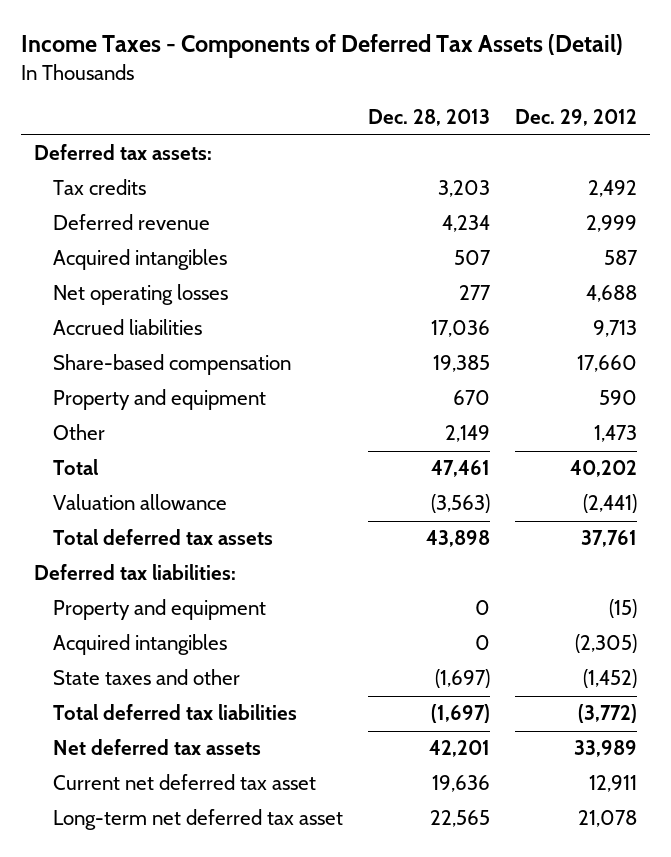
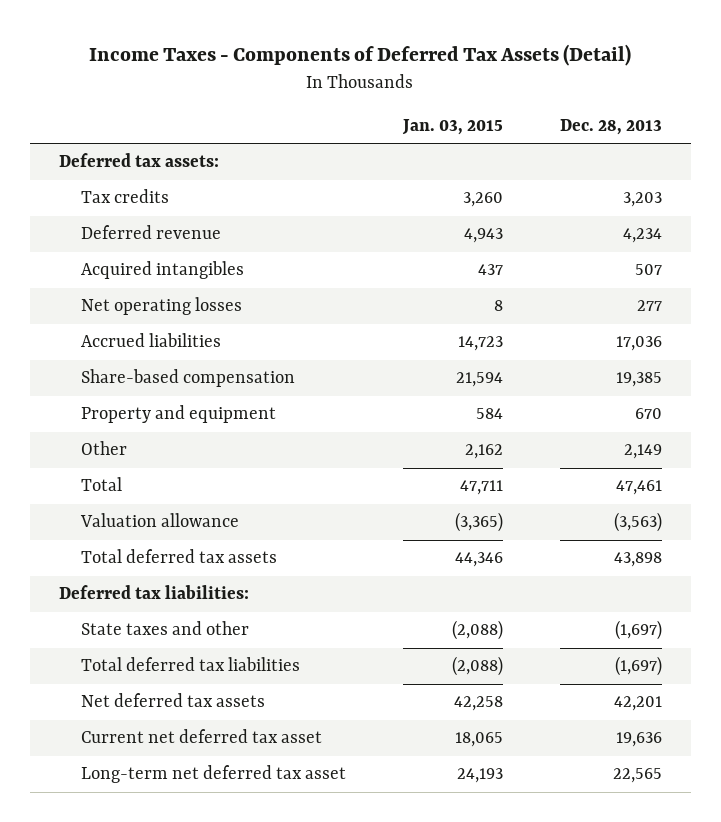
- | Dec. 28, 2013 | Dec. 29, 2012
+ | Jan. 03, 2015 | Dec. 28, 2013
- Property and equipment | 0 | (15)
- Acquired intangibles | 0 | (2,305)

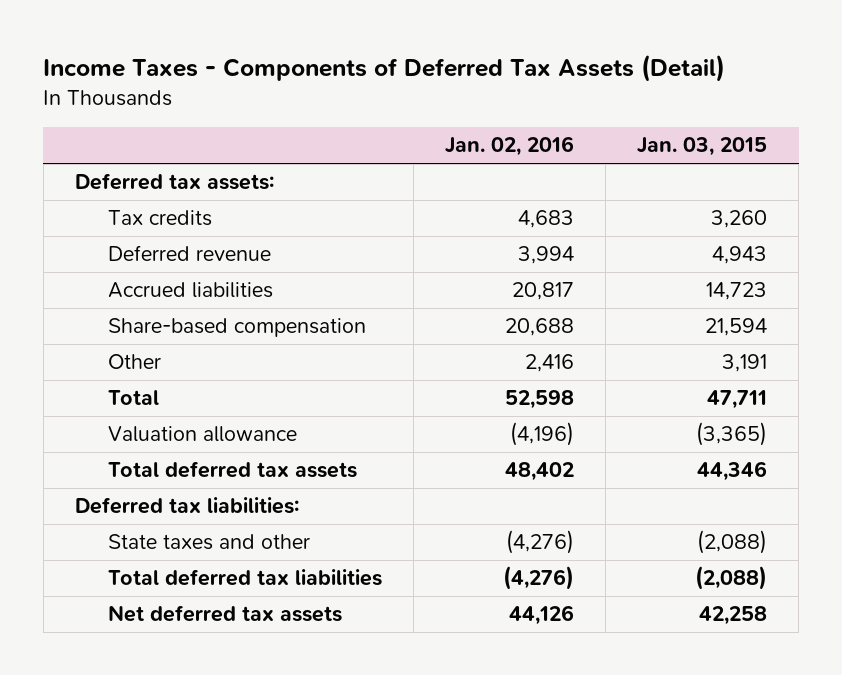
- | Jan. 03, 2015 | Dec. 28, 2013
+ | Jan. 02, 2016 | Jan. 03, 2015
- Acquired intangibles | 437 | 507
- Net operating losses | 8 | 277
- Property and equipment | 584 | 670
- Other | 2,162 | 2,149
+ Other | 2,416 | 3,191
- Current net deferred tax asset | 18,065 | 19,636
- Long-term net deferred tax asset | 24,193 | 22,565

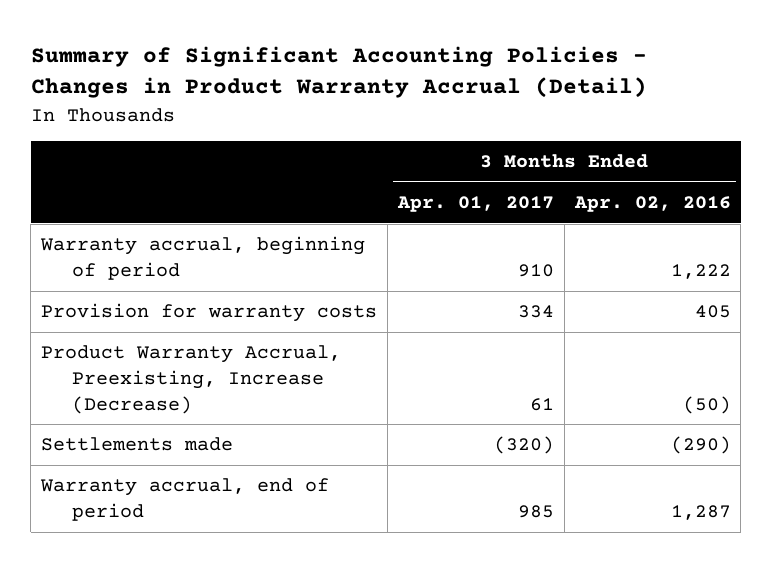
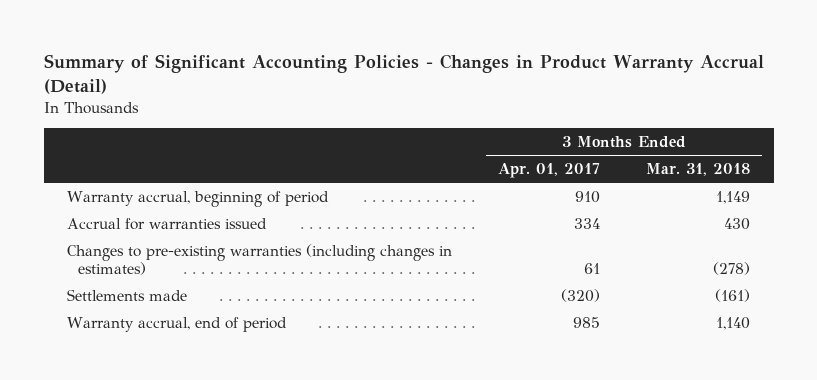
- | 3 Months Ended Apr. 01, 2017 | 3 Months Ended Apr. 02, 2016
+ | 3 Months Ended Apr. 01, 2017 | 3 Months Ended Mar. 31, 2018
- Provision for warranty costs | 334 | 405
- Product Warranty Accrual, Preexisting, Increase (Decrease) | 61 | (50)
+ Accrual for warranties issued | 334 | 430
+ Changes to pre-existing warranties (including changes in estimates) | 61 | (278)

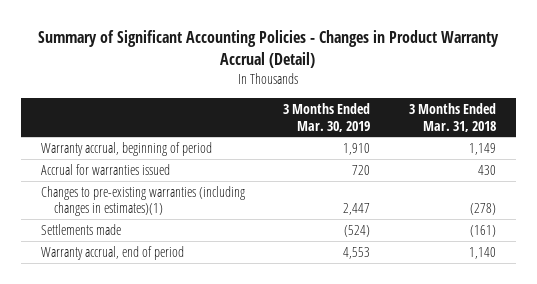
- | 3 Months Ended Apr. 01, 2017 | 3 Months Ended Mar. 31, 2018
+ | 3 Months Ended Mar. 30, 2019 | 3 Months Ended Mar. 31, 2018
- Changes to pre-existing warranties (including changes in estimates) | 61 | (278)
+ Changes to pre-existing warranties (including changes in estimates)(1) | 2,447 | (278)

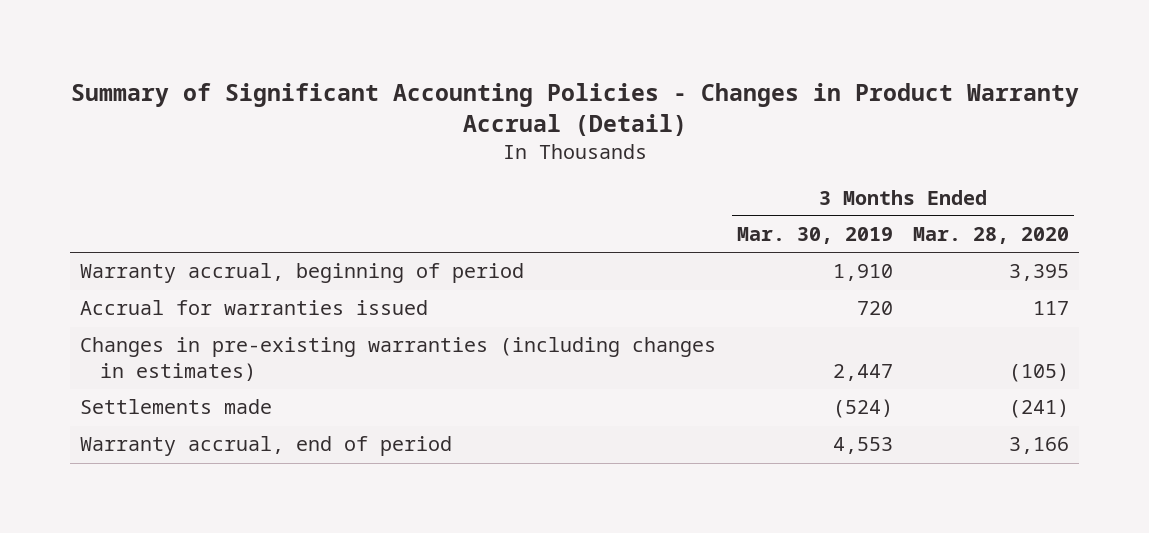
- | 3 Months Ended Mar. 30, 2019 | 3 Months Ended Mar. 31, 2018
+ | 3 Months Ended Mar. 30, 2019 | 3 Months Ended Mar. 28, 2020
- Changes to pre-existing warranties (including changes in estimates)(1) | 2,447 | (278)
+ Changes in pre-existing warranties (including changes in estimates) | 2,447 | (105)

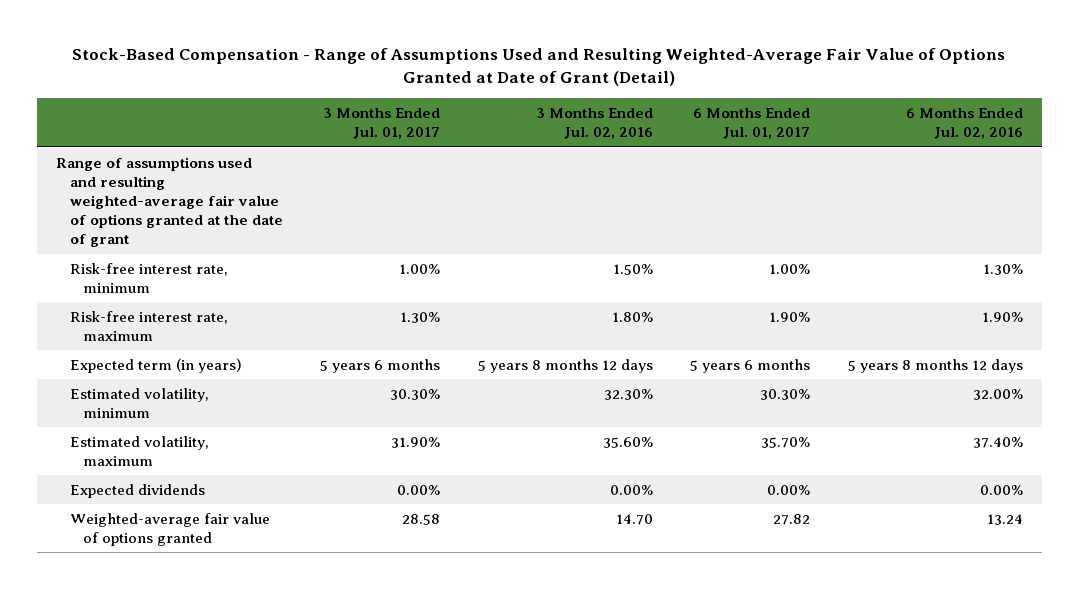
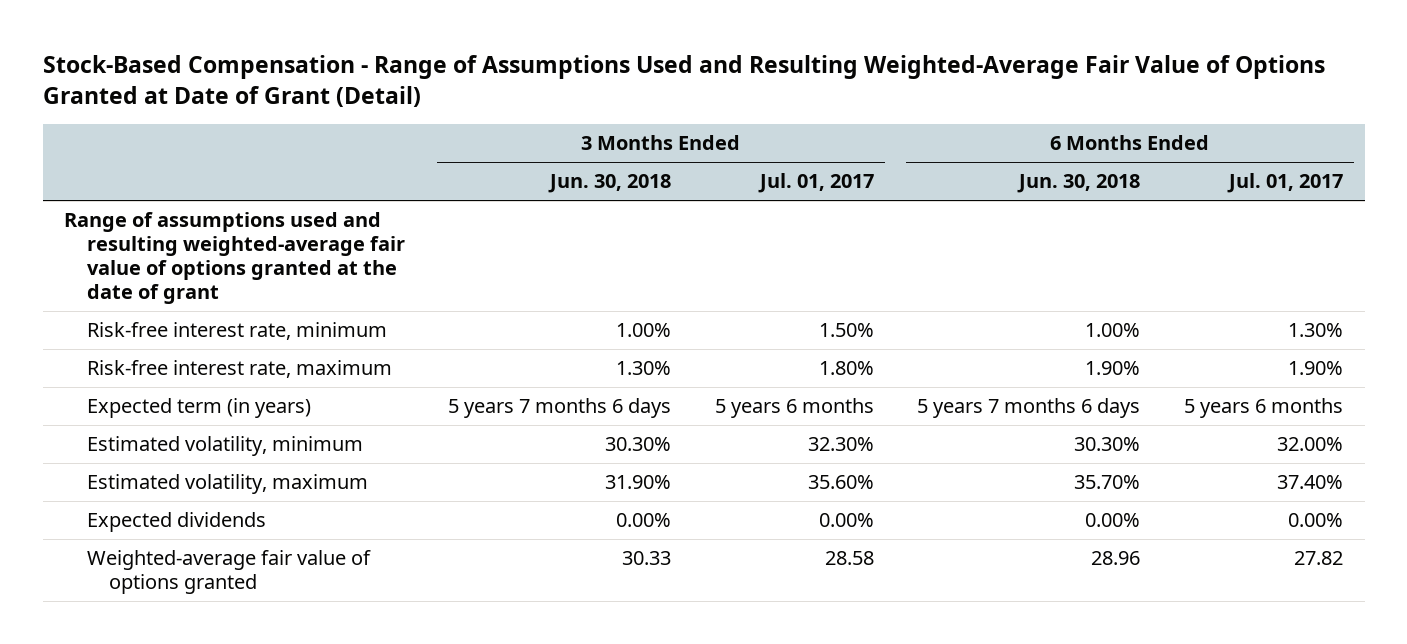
- | 3 Months Ended Jul. 01, 2017 | 3 Months Ended Jul. 02, 2016 | 6 Months Ended Jul. 01, 2017 | 6 Months Ended Jul. 02, 2016
+ | 3 Months Ended Jun. 30, 2018 | 3 Months Ended Jul. 01, 2017 | 6 Months Ended Jun. 30, 2018 | 6 Months Ended Jul. 01, 2017
- Risk-free interest rate, minimum | 1.00% | 1.50% | 1.00% | 1.30%
- Risk-free interest rate, maximum | 1.30% | 1.80% | 1.90% | 1.90%
+ Risk-free interest rate, minimum | 1.00% | 1.50% | 1.00% | 1.30%
+ Risk-free interest rate, maximum | 1.30% | 1.80% | 1.90% | 1.90%
- Estimated volatility, minimum | 30.30% | 32.30% | 30.30% | 32.00%
- Estimated volatility, maximum | 31.90% | 35.60% | 35.70% | 37.40%
+ Estimated volatility, minimum | 30.30% | 32.30% | 30.30% | 32.00%
+ Estimated volatility, maximum | 31.90% | 35.60% | 35.70% | 37.40%

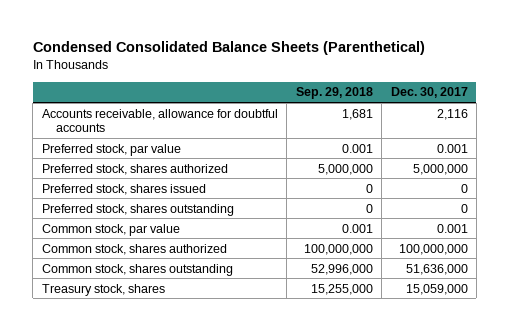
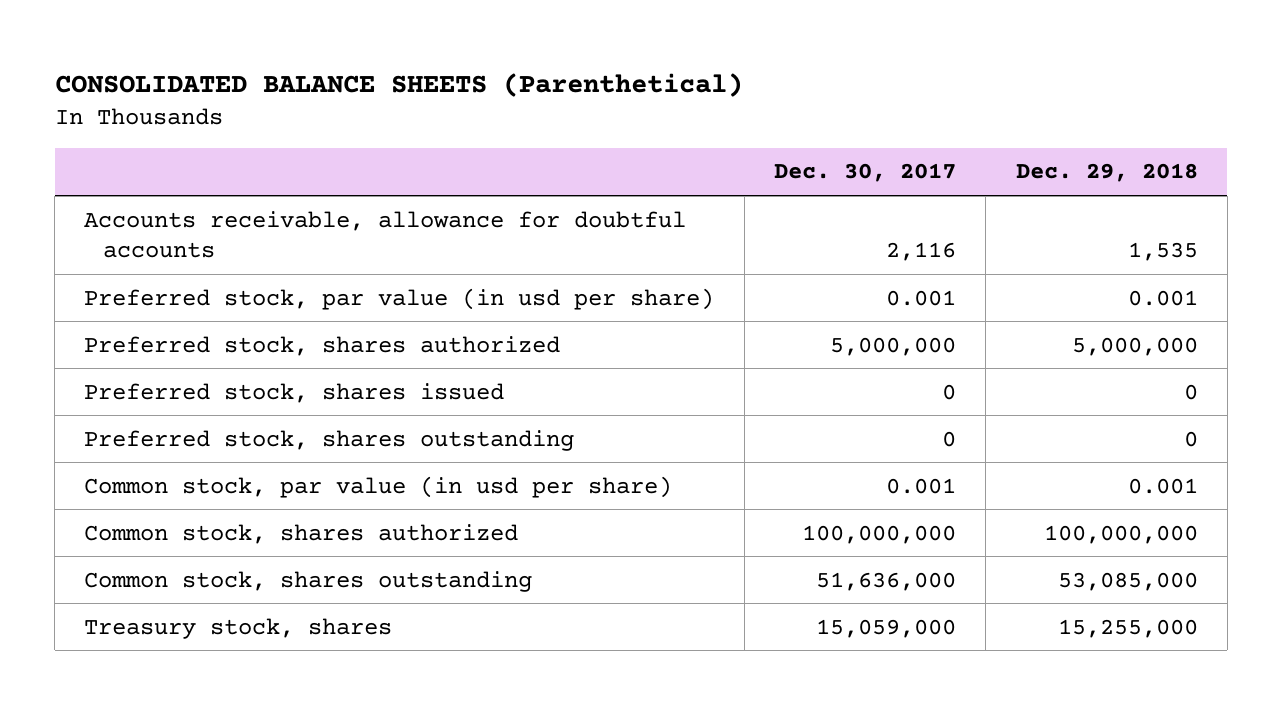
- Condensed Consolidated Balance Sheets (Parenthetical)
+ CONSOLIDATED BALANCE SHEETS (Parenthetical)
- | Sep. 29, 2018 | Dec. 30, 2017
+ | Dec. 30, 2017 | Dec. 29, 2018
- Preferred stock, par value | 0.001 | 0.001
+ Preferred stock, par value (in usd per share) | 0.001 | 0.001
- Common stock, par value | 0.001 | 0.001
+ Common stock, par value (in usd per share) | 0.001 | 0.001

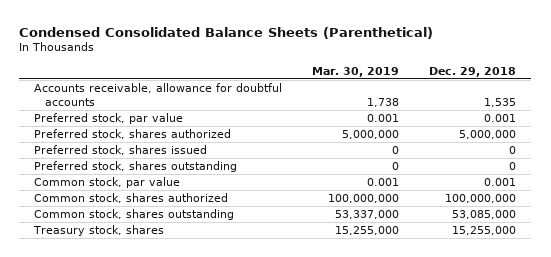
- CONSOLIDATED BALANCE SHEETS (Parenthetical)
+ Condensed Consolidated Balance Sheets (Parenthetical)
- | Dec. 30, 2017 | Dec. 29, 2018
+ | Mar. 30, 2019 | Dec. 29, 2018
- Preferred stock, par value (in usd per share) | 0.001 | 0.001
+ Preferred stock, par value | 0.001 | 0.001
- Common stock, par value (in usd per share) | 0.001 | 0.001
+ Common stock, par value | 0.001 | 0.001

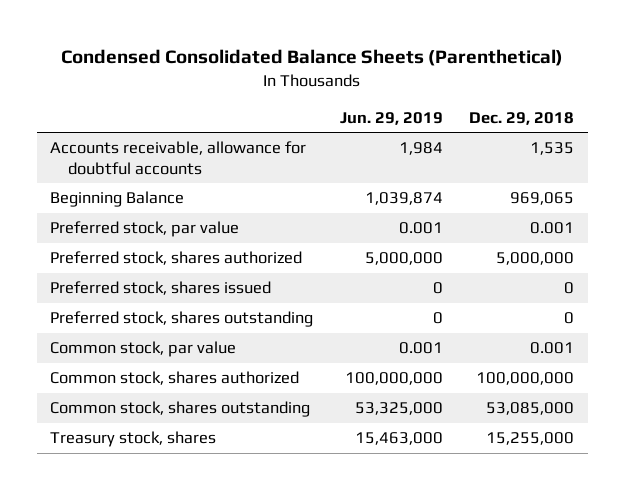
- | Mar. 30, 2019 | Dec. 29, 2018
+ | Jun. 29, 2019 | Dec. 29, 2018
+ Beginning Balance | 1,039,874 | 969,065

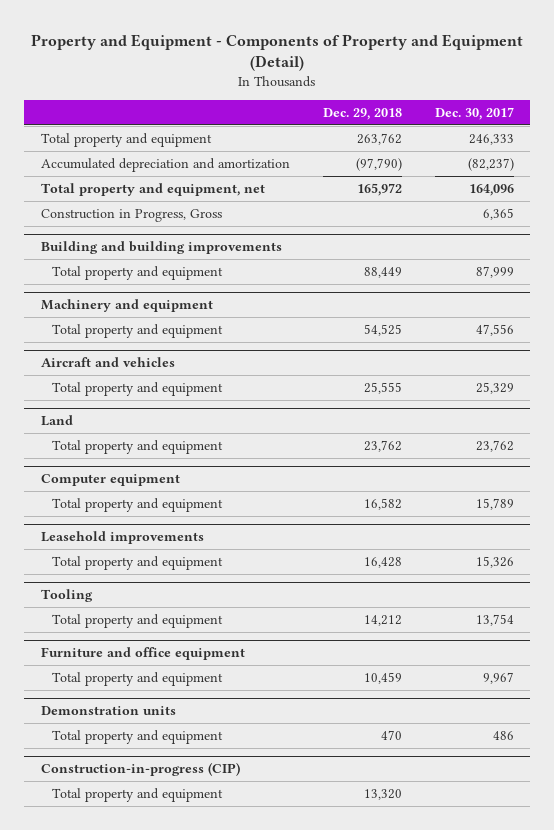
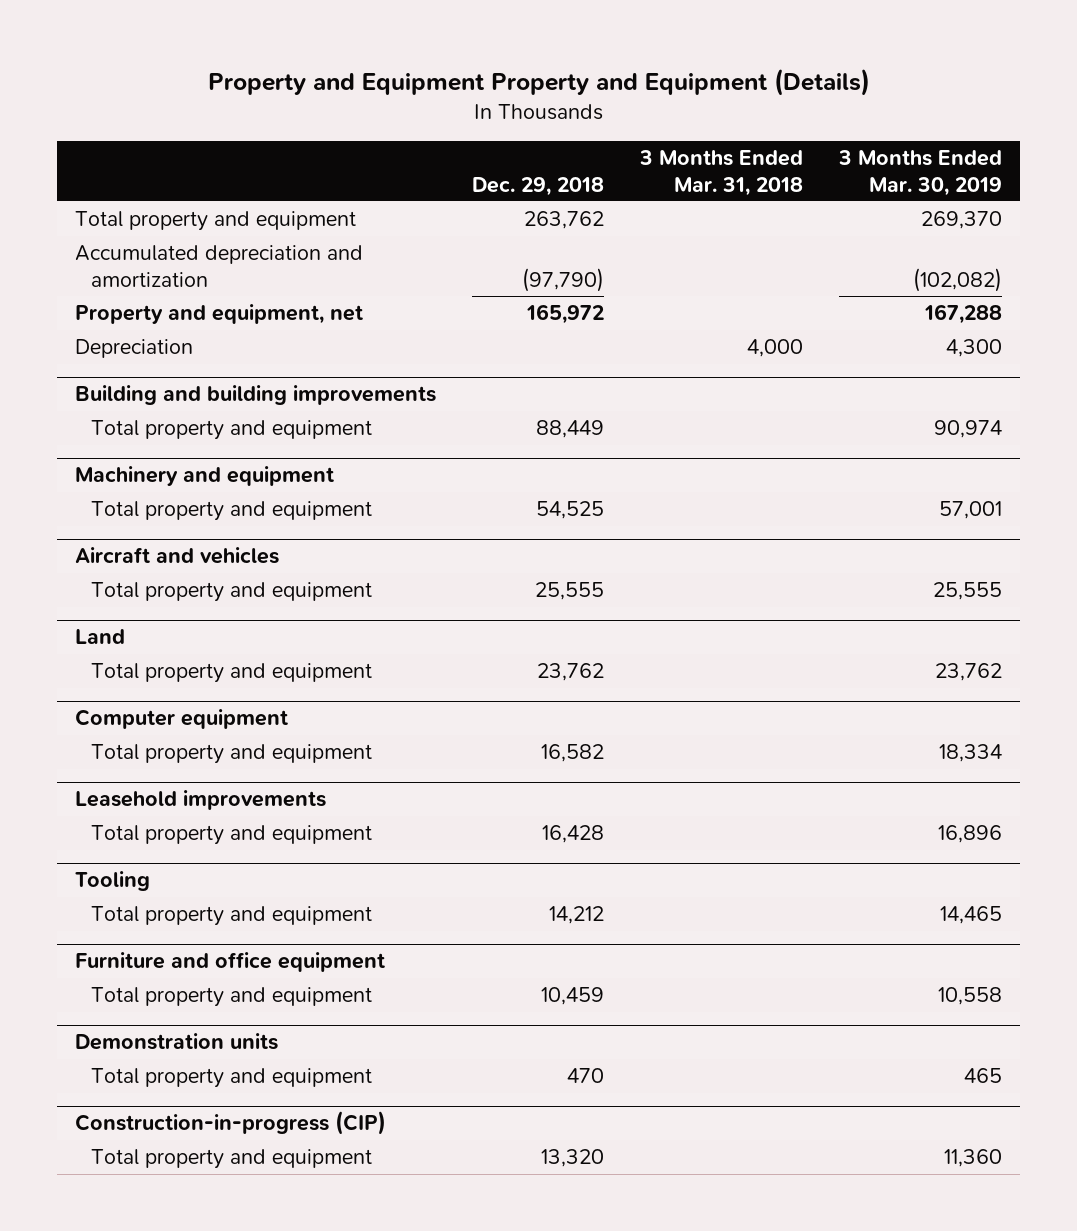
- Property and Equipment - Components of Property and Equipment (Detail)
+ Property and Equipment Property and Equipment (Details)
- | Dec. 29, 2018 | Dec. 30, 2017
+ | Dec. 29, 2018 | 3 Months Ended Mar. 31, 2018 | 3 Months Ended Mar. 30, 2019
- Total property and equipment, net | 165,972 | 164,096
- Construction in Progress, Gross | | 6,365
+ Property and equipment, net | 165,972 | | 167,288
+ Depreciation | | 4,000 | 4,300

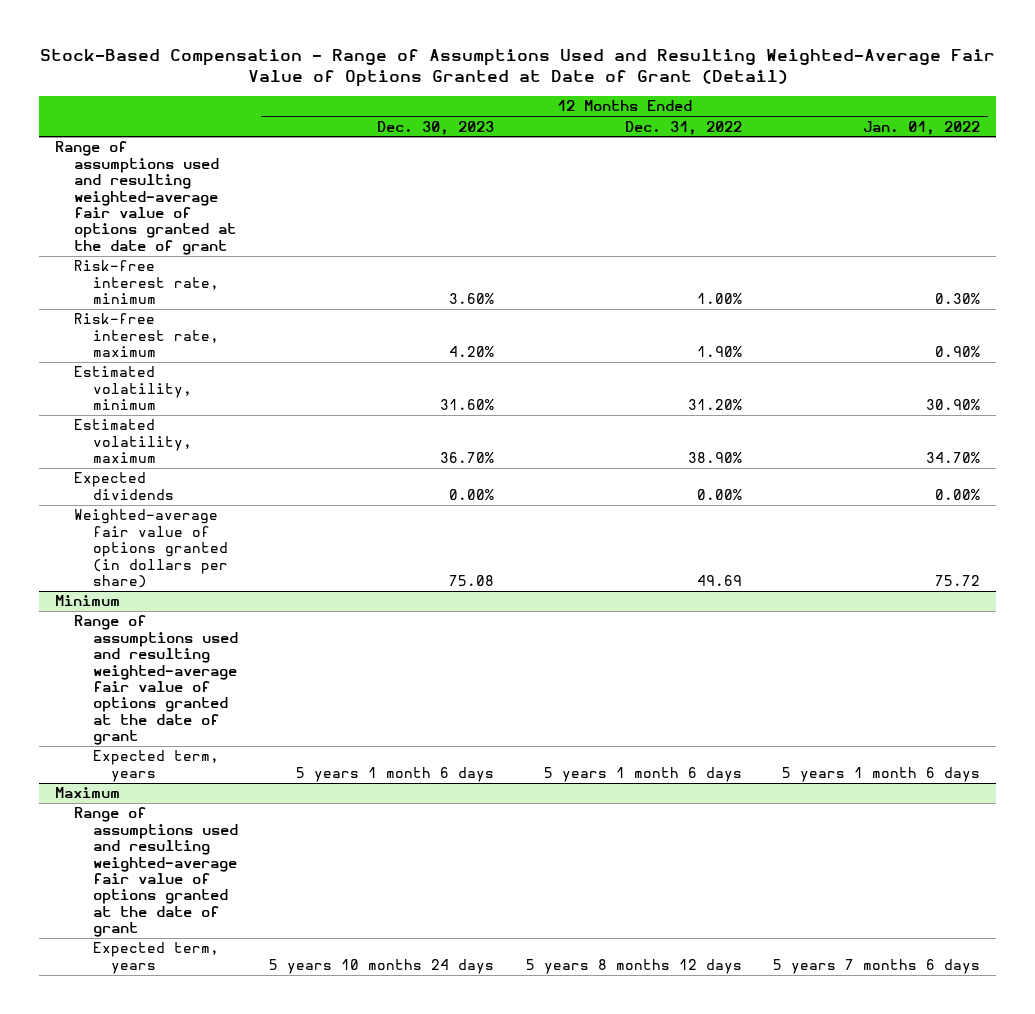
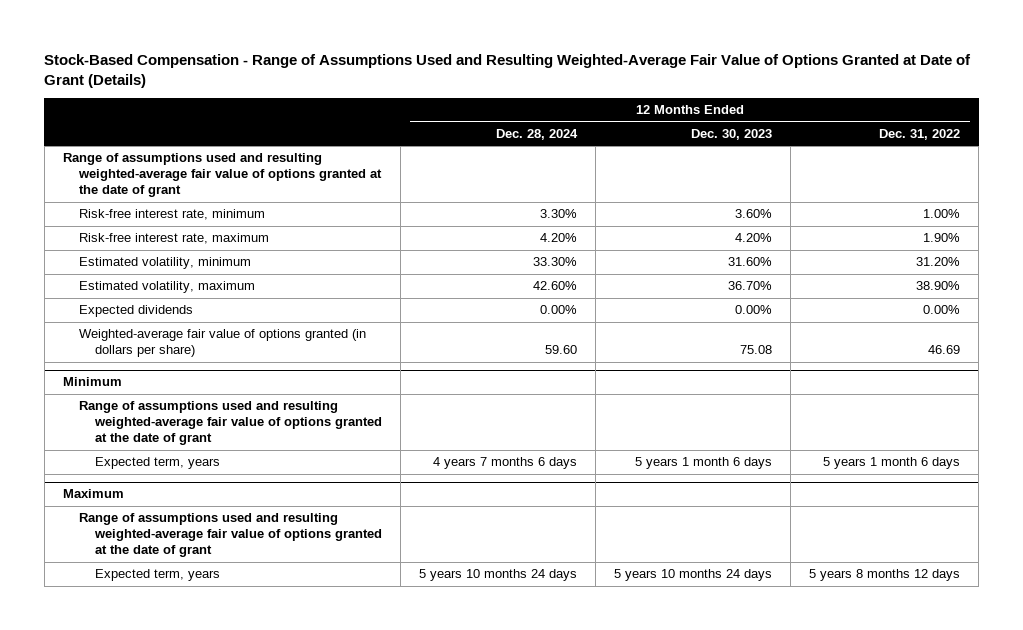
- Stock-Based Compensation - Range of Assumptions Used and Resulting Weighted-Average Fair Value of Options Granted at Date of Grant (Detail)
+ Stock-Based Compensation - Range of Assumptions Used and Resulting Weighted-Average Fair Value of Options Granted at Date of Grant (Details)
- | 12 Months Ended Dec. 30, 2023 | 12 Months Ended Dec. 31, 2022 | 12 Months Ended Jan. 01, 2022
+ | 12 Months Ended Dec. 28, 2024 | 12 Months Ended Dec. 30, 2023 | 12 Months Ended Dec. 31, 2022
- Weighted-average fair value of options granted (in dollars per share) | 75.08 | 49.69 | 75.72
+ Weighted-average fair value of options granted (in dollars per share) | 59.60 | 75.08 | 46.69

